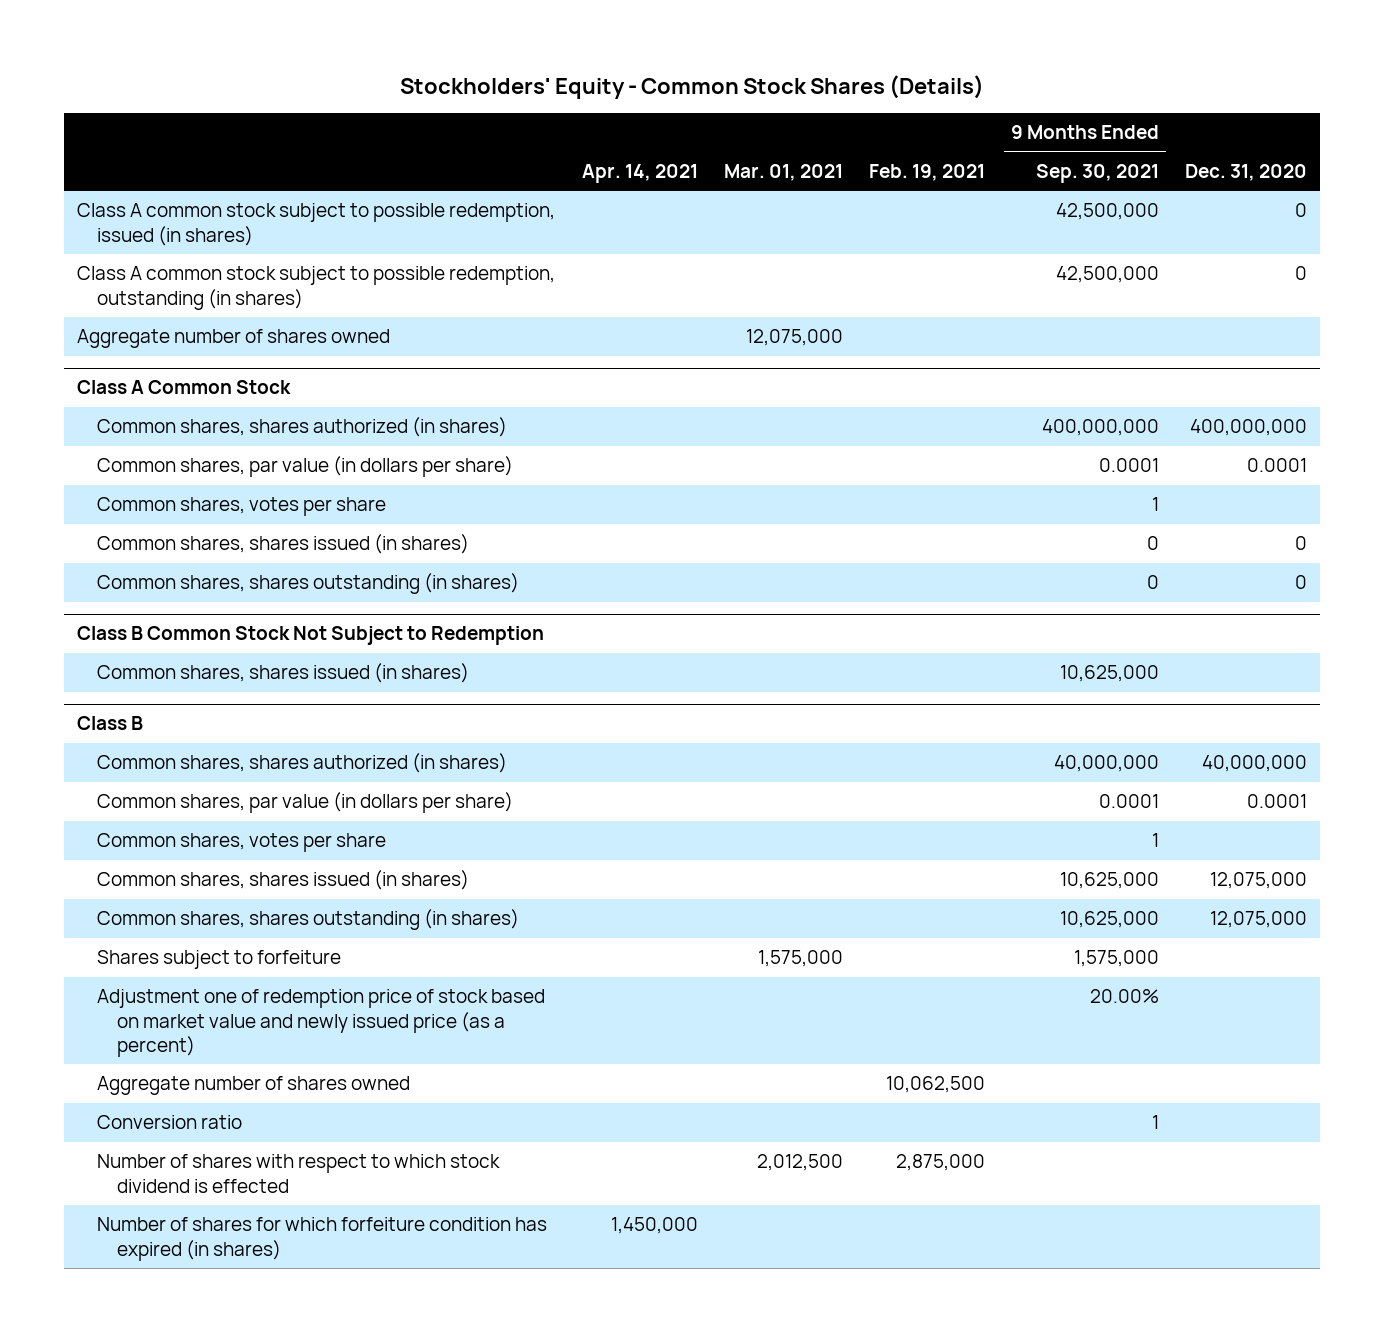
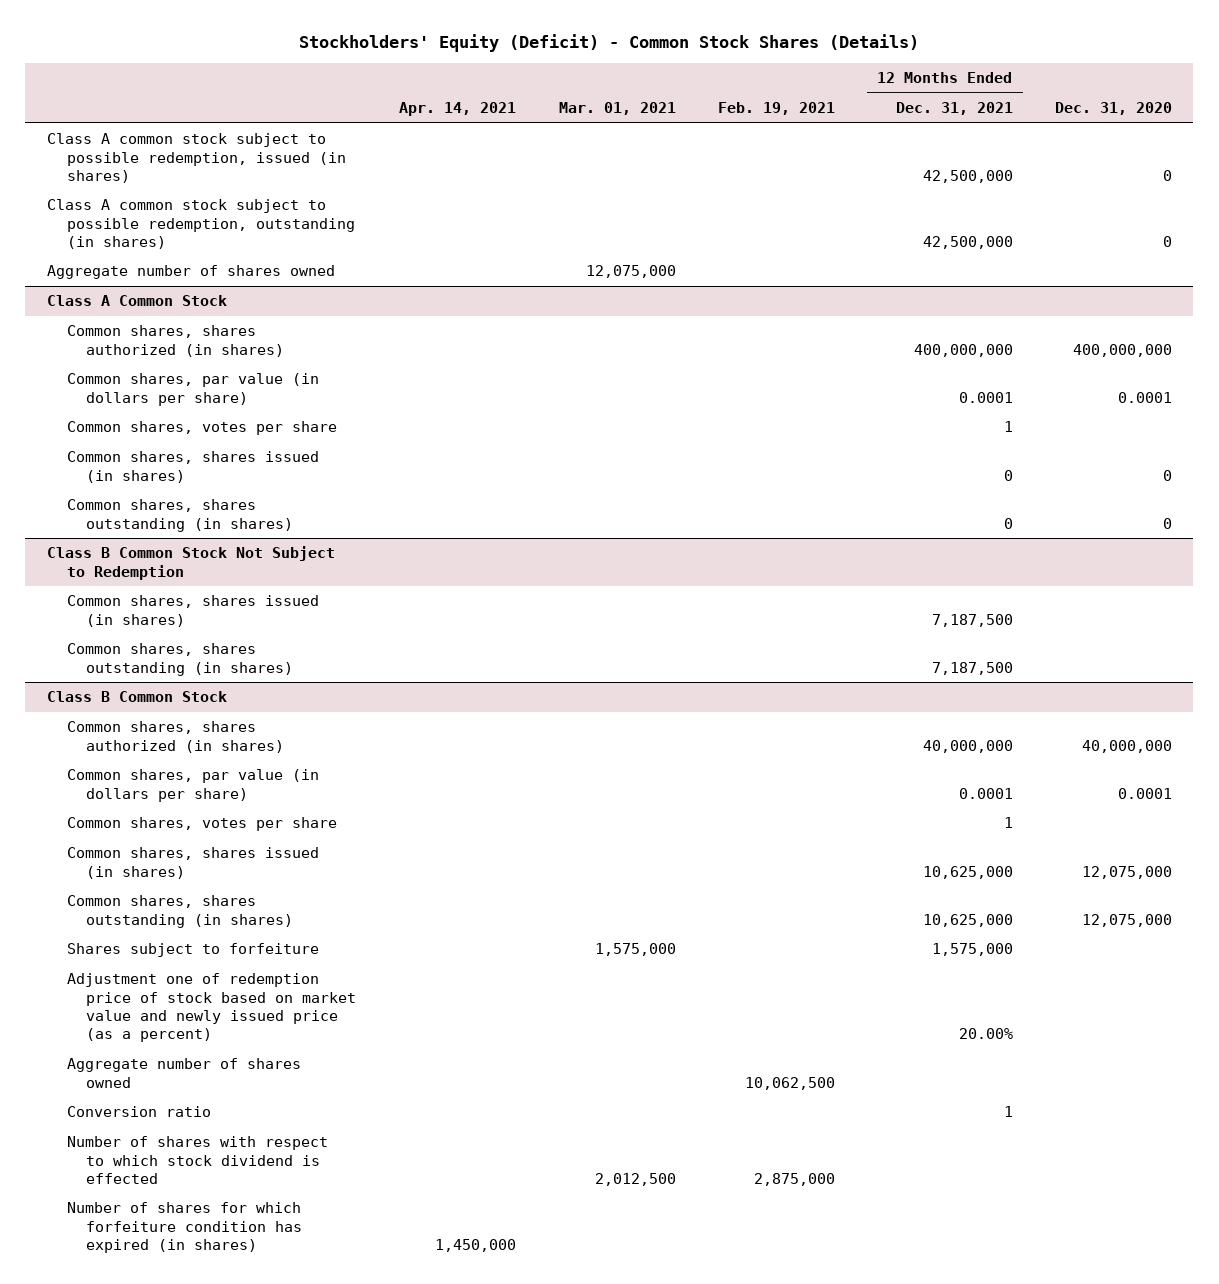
- Stockholders' Equity - Common Stock Shares (Details)
+ Stockholders' Equity (Deficit) - Common Stock Shares (Details)
- | Apr. 14, 2021 | Mar. 01, 2021 | Feb. 19, 2021 | 9 Months Ended Sep. 30, 2021 | Dec. 31, 2020
+ | Apr. 14, 2021 | Mar. 01, 2021 | Feb. 19, 2021 | 12 Months Ended Dec. 31, 2021 | Dec. 31, 2020
- Class B
@ Class B Common Stock Not Subject to Redemption
+ Common shares, shares outstanding (in shares) | | | | 7,187,500 |
+ Class B Common Stock

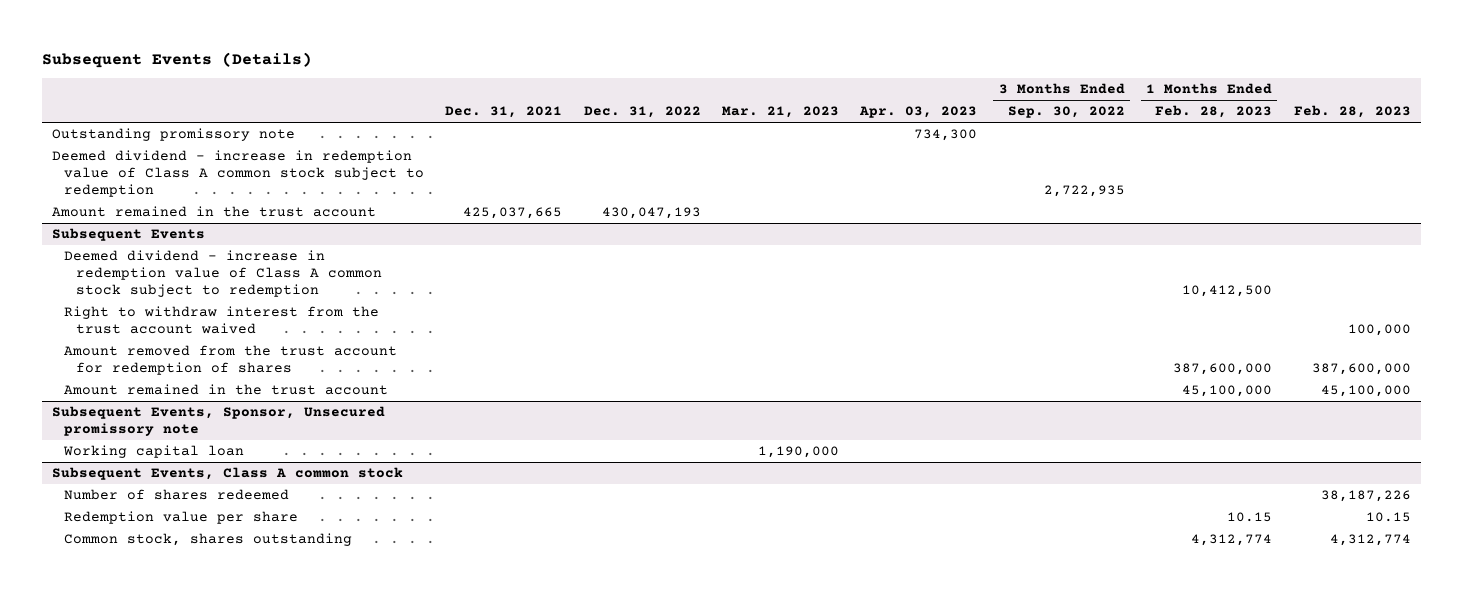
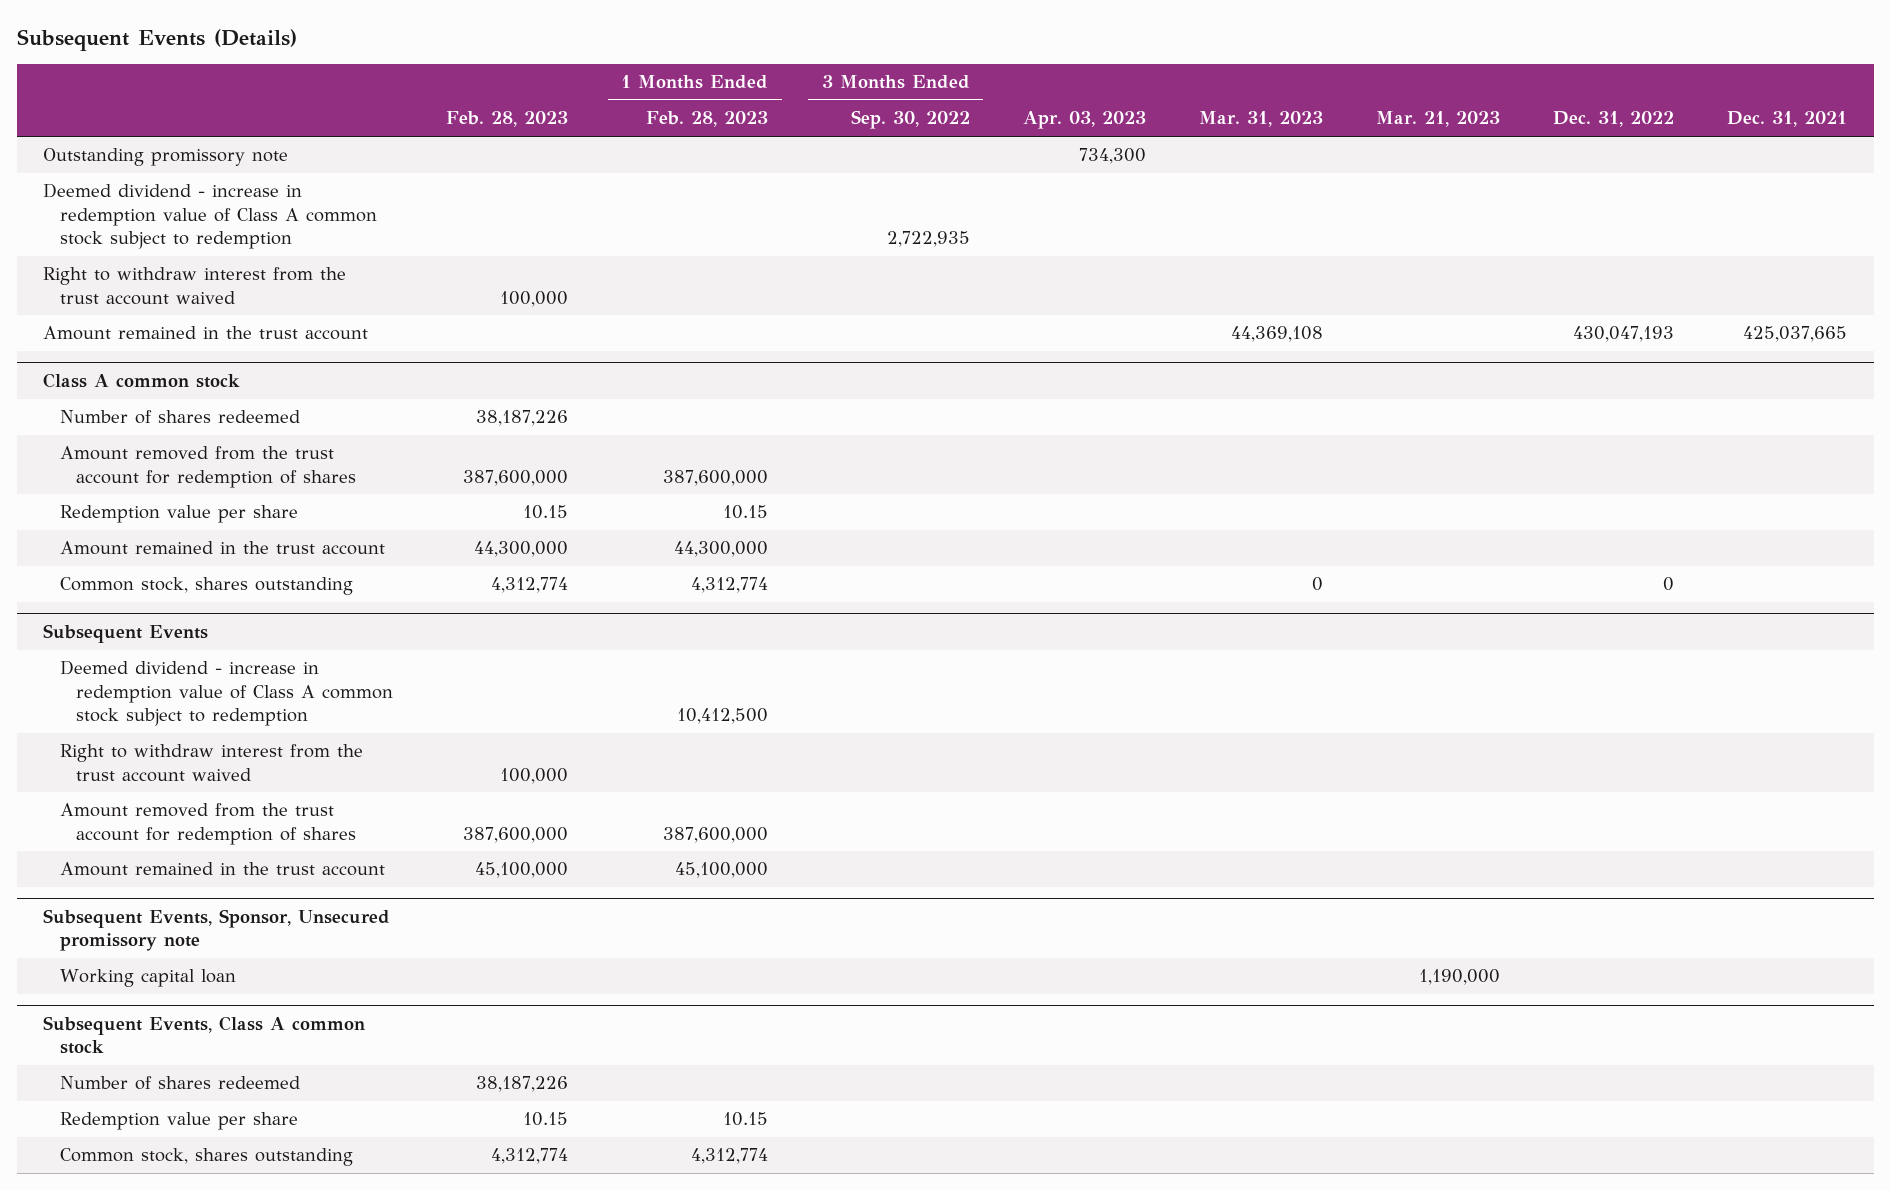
- | Dec. 31, 2021 | Dec. 31, 2022 | Mar. 21, 2023 | Apr. 03, 2023 | 3 Months Ended Sep. 30, 2022 | 1 Months Ended Feb. 28, 2023 | Feb. 28, 2023
+ | Feb. 28, 2023 | 1 Months Ended Feb. 28, 2023 | 3 Months Ended Sep. 30, 2022 | Apr. 03, 2023 | Mar. 31, 2023 | Mar. 21, 2023 | Dec. 31, 2022 | Dec. 31, 2021
+ Right to withdraw interest from the trust account waived | 100,000 | | | | | | |
+ Class A common stock
+ Number of shares redeemed | 38,187,226 | | | | | | |
+ Amount removed from the trust account for redemption of shares | 387,600,000 | 387,600,000 | | | | | |
+ Redemption value per share | 10.15 | 10.15 | | | | | |
+ Amount remained in the trust account | 44,300,000 | 44,300,000 | | | | | |
+ Common stock, shares outstanding | 4,312,774 | 4,312,774 | | | 0 | | 0 |

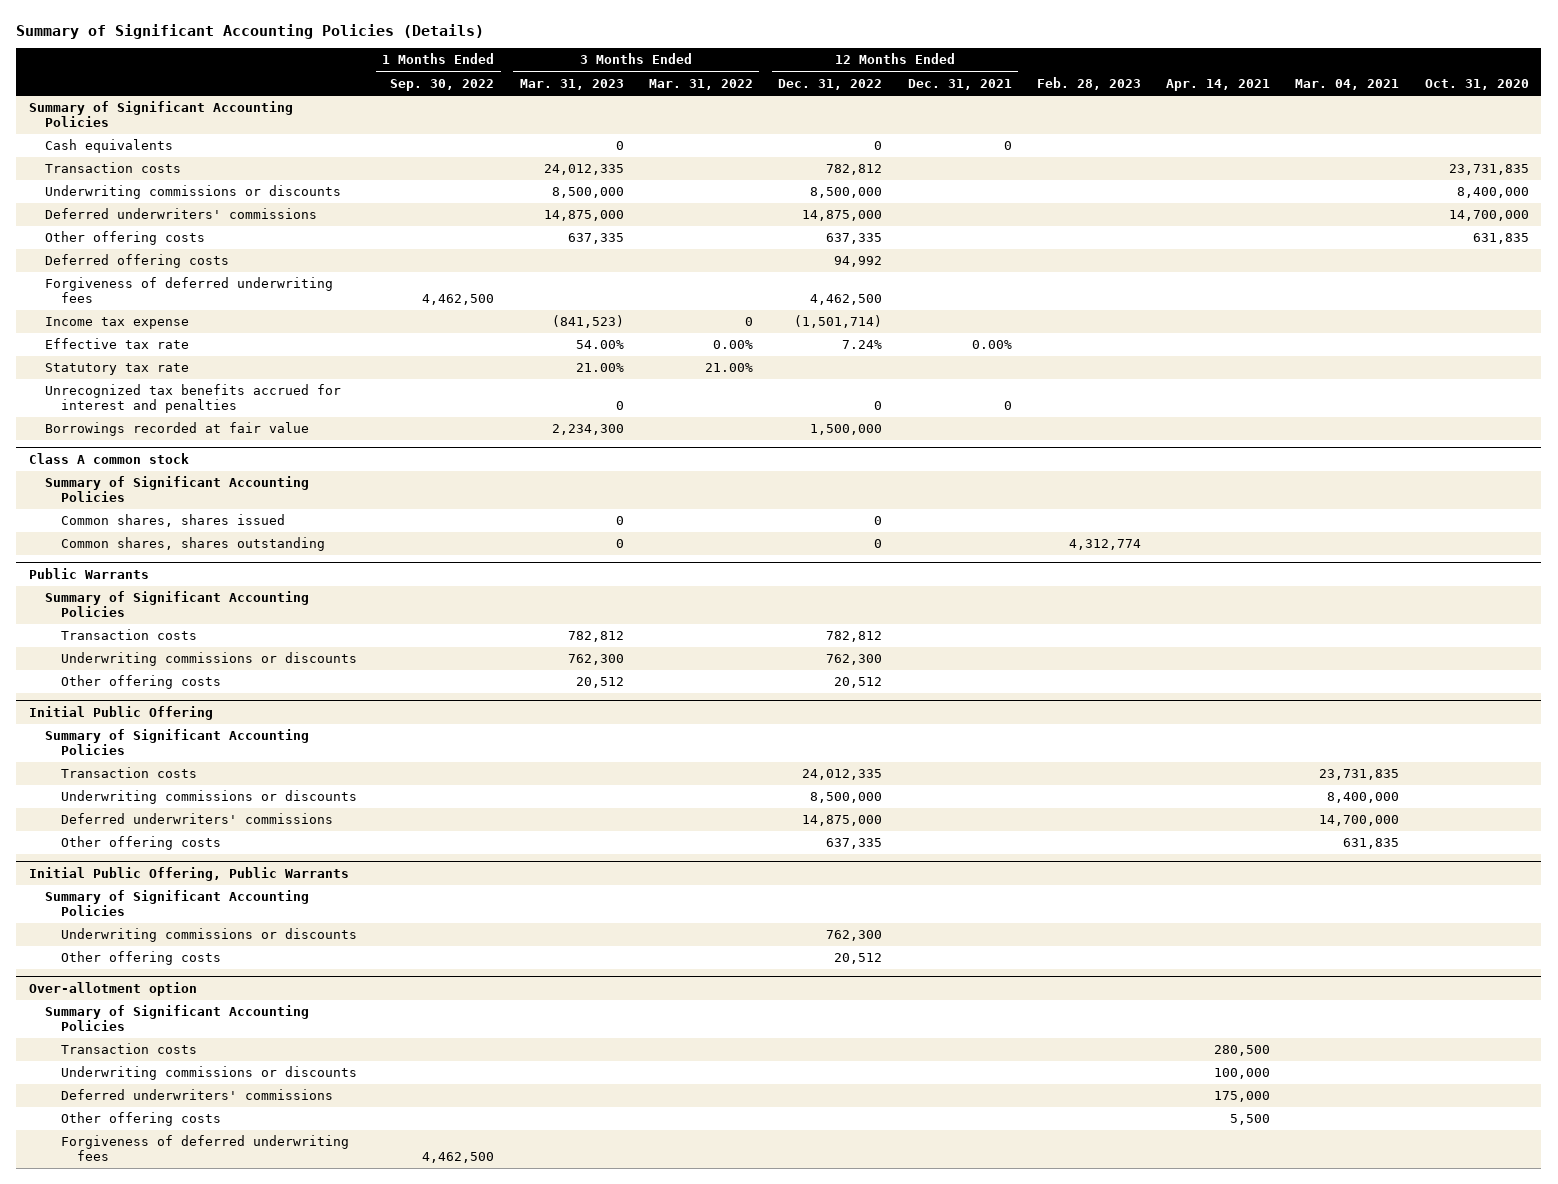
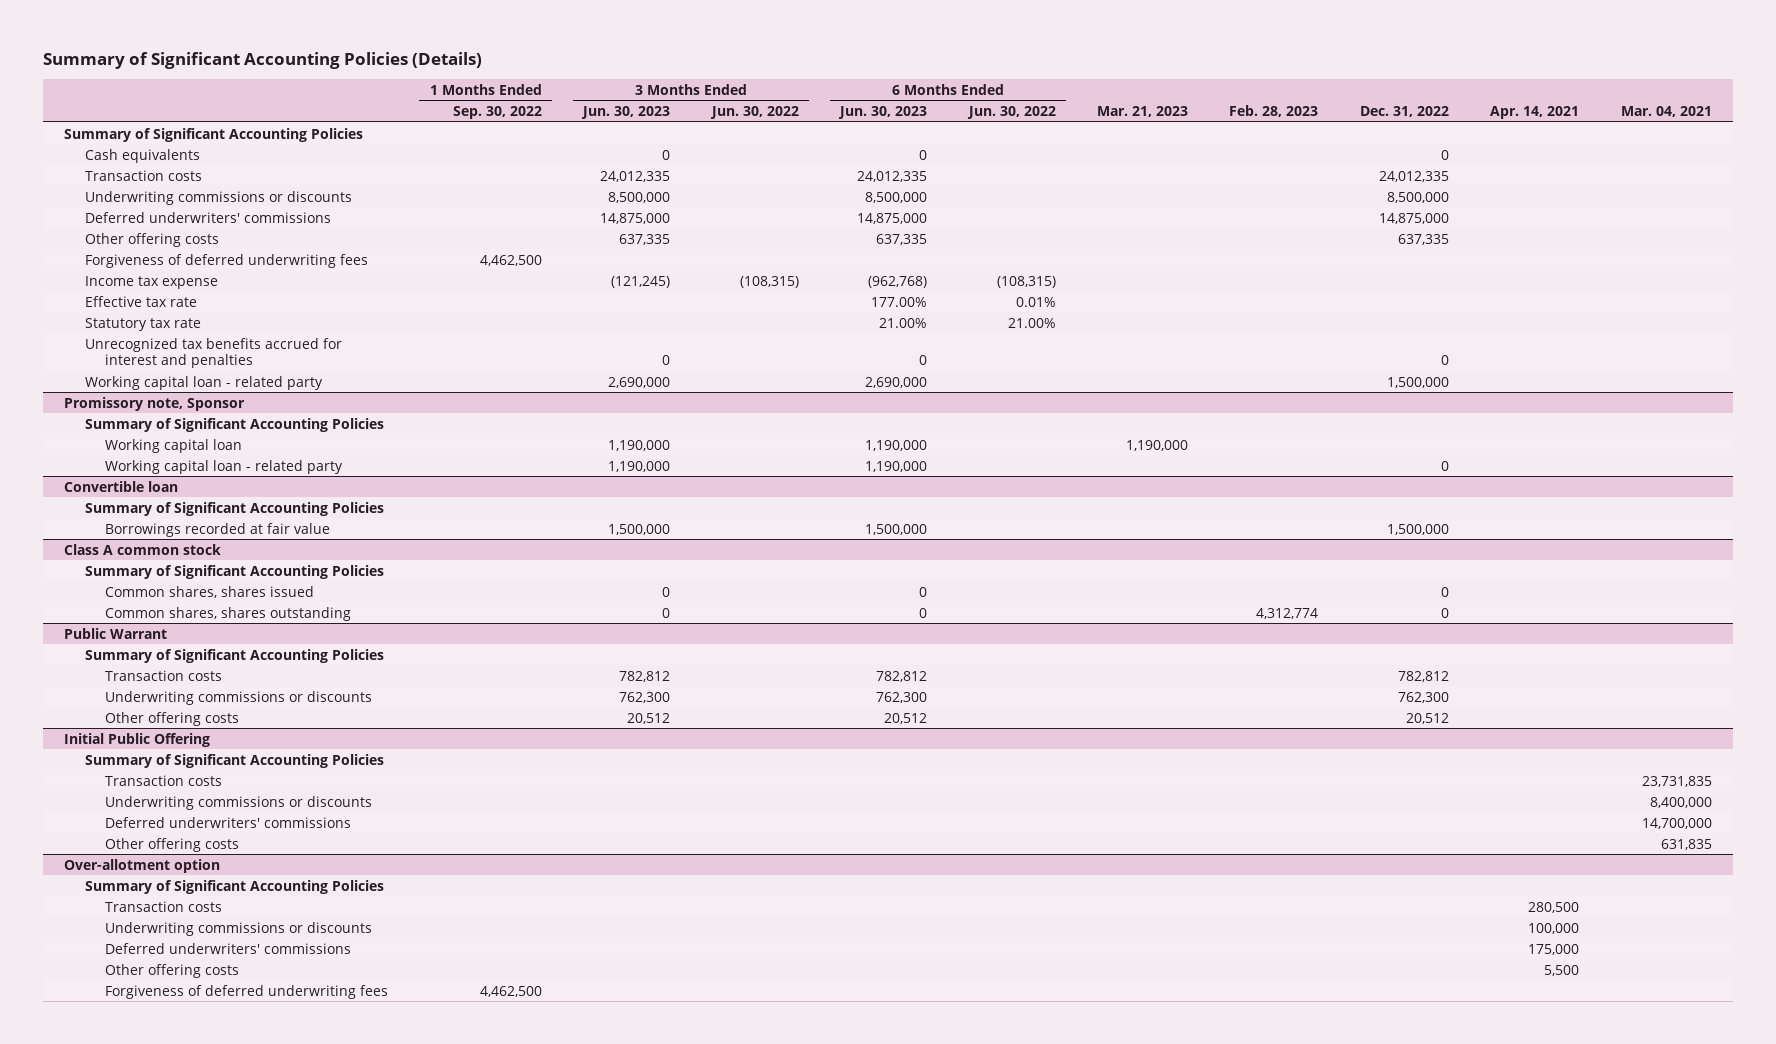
- | 1 Months Ended Sep. 30, 2022 | 3 Months Ended Mar. 31, 2023 | 3 Months Ended Mar. 31, 2022 | 12 Months Ended Dec. 31, 2022 | 12 Months Ended Dec. 31, 2021 | Feb. 28, 2023 | Apr. 14, 2021 | Mar. 04, 2021 | Oct. 31, 2020
+ | 1 Months Ended Sep. 30, 2022 | 3 Months Ended Jun. 30, 2023 | 3 Months Ended Jun. 30, 2022 | 6 Months Ended Jun. 30, 2023 | 6 Months Ended Jun. 30, 2022 | Mar. 21, 2023 | Feb. 28, 2023 | Dec. 31, 2022 | Apr. 14, 2021 | Mar. 04, 2021
- Deferred offering costs | | | | 94,992 | | | | |
- Borrowings recorded at fair value | | 2,234,300 | | 1,500,000 | | | | |
+ Working capital loan - related party | | 2,690,000 | | 2,690,000 | | | | 1,500,000 | |
+ Promissory note, Sponsor
+ Summary of Significant Accounting Policies
+ Working capital loan | | 1,190,000 | | 1,190,000 | | 1,190,000 | | | |
+ Working capital loan - related party | | 1,190,000 | | 1,190,000 | | | | 0 | |
+ Convertible loan
+ Summary of Significant Accounting Policies
+ Borrowings recorded at fair value | | 1,500,000 | | 1,500,000 | | | | 1,500,000 | |
- Public Warrants
+ Public Warrant
- Initial Public Offering, Public Warrants
- Summary of Significant Accounting Policies
- Underwriting commissions or discounts | | | | 762,300 | | | | |
- Other offering costs | | | | 20,512 | | | | |

